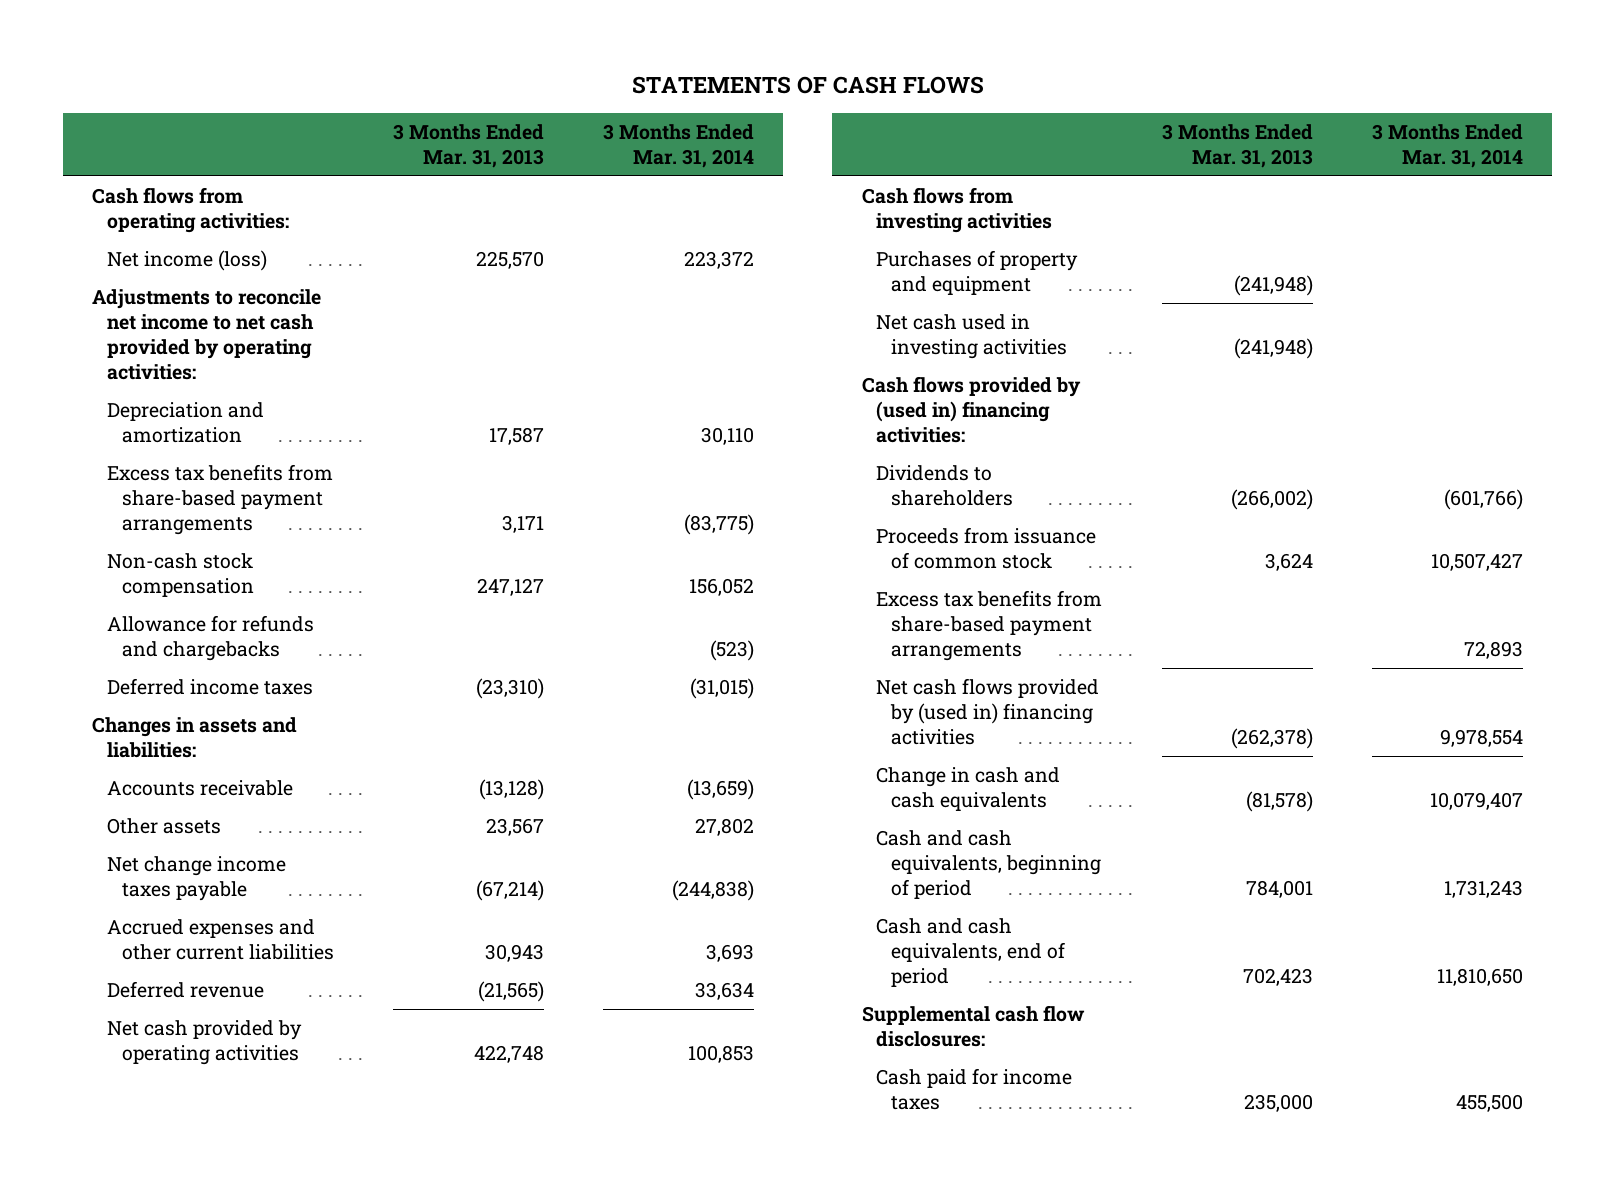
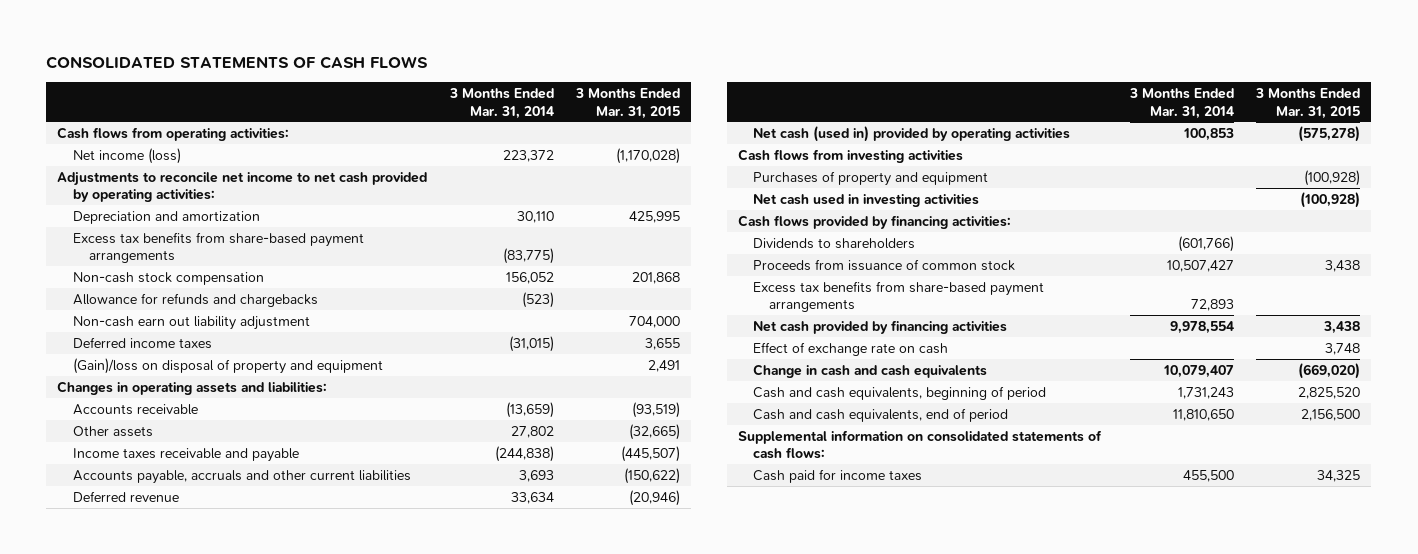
- STATEMENTS OF CASH FLOWS
+ CONSOLIDATED STATEMENTS OF CASH FLOWS
- | 3 Months Ended Mar. 31, 2013 | 3 Months Ended Mar. 31, 2014
+ | 3 Months Ended Mar. 31, 2014 | 3 Months Ended Mar. 31, 2015
+ Non-cash earn out liability adjustment | | 704,000
- Changes in assets and liabilities:
+ (Gain)/loss on disposal of property and equipment | | 2,491
+ Changes in operating assets and liabilities:
- Net change income taxes payable | (67,214) | (244,838)
- Accrued expenses and other current liabilities | 30,943 | 3,693
+ Income taxes receivable and payable | (244,838) | (445,507)
+ Accounts payable, accruals and other current liabilities | 3,693 | (150,622)
- Net cash provided by operating activities | 422,748 | 100,853
+ Net cash (used in) provided by operating activities | 100,853 | (575,278)
- Cash flows provided by (used in) financing activities:
+ Cash flows provided by financing activities:
- Net cash flows provided by (used in) financing activities | (262,378) | 9,978,554
+ Net cash provided by financing activities | 9,978,554 | 3,438
+ Effect of exchange rate on cash | | 3,748
- Supplemental cash flow disclosures:
+ Supplemental information on consolidated statements of cash flows:

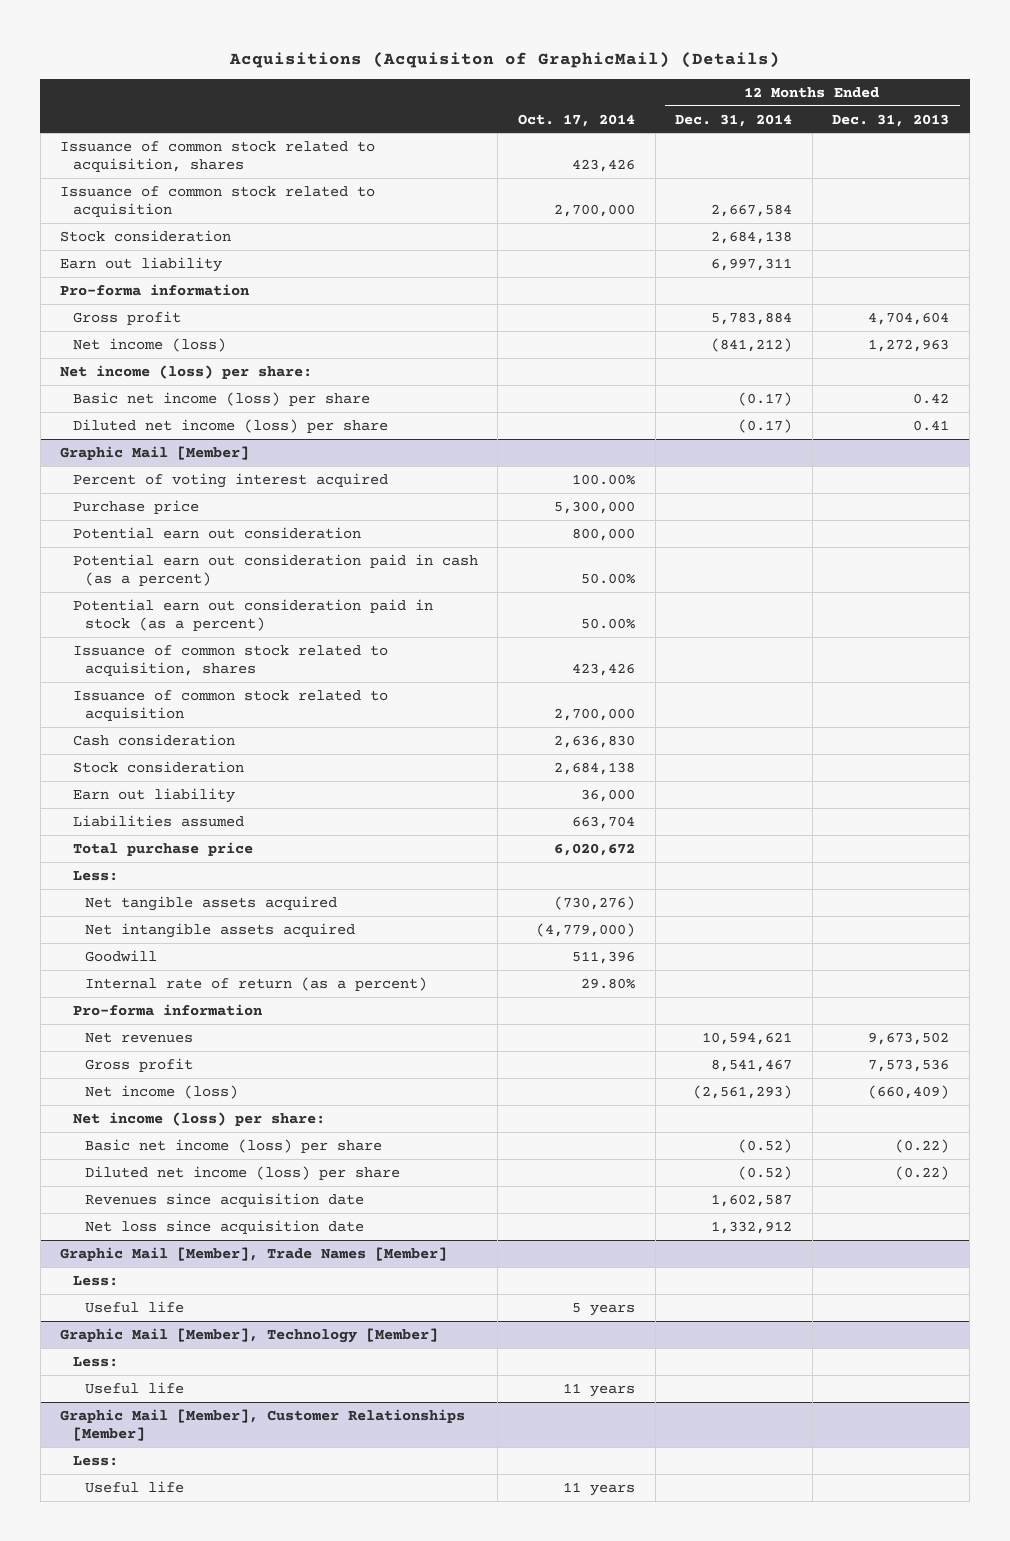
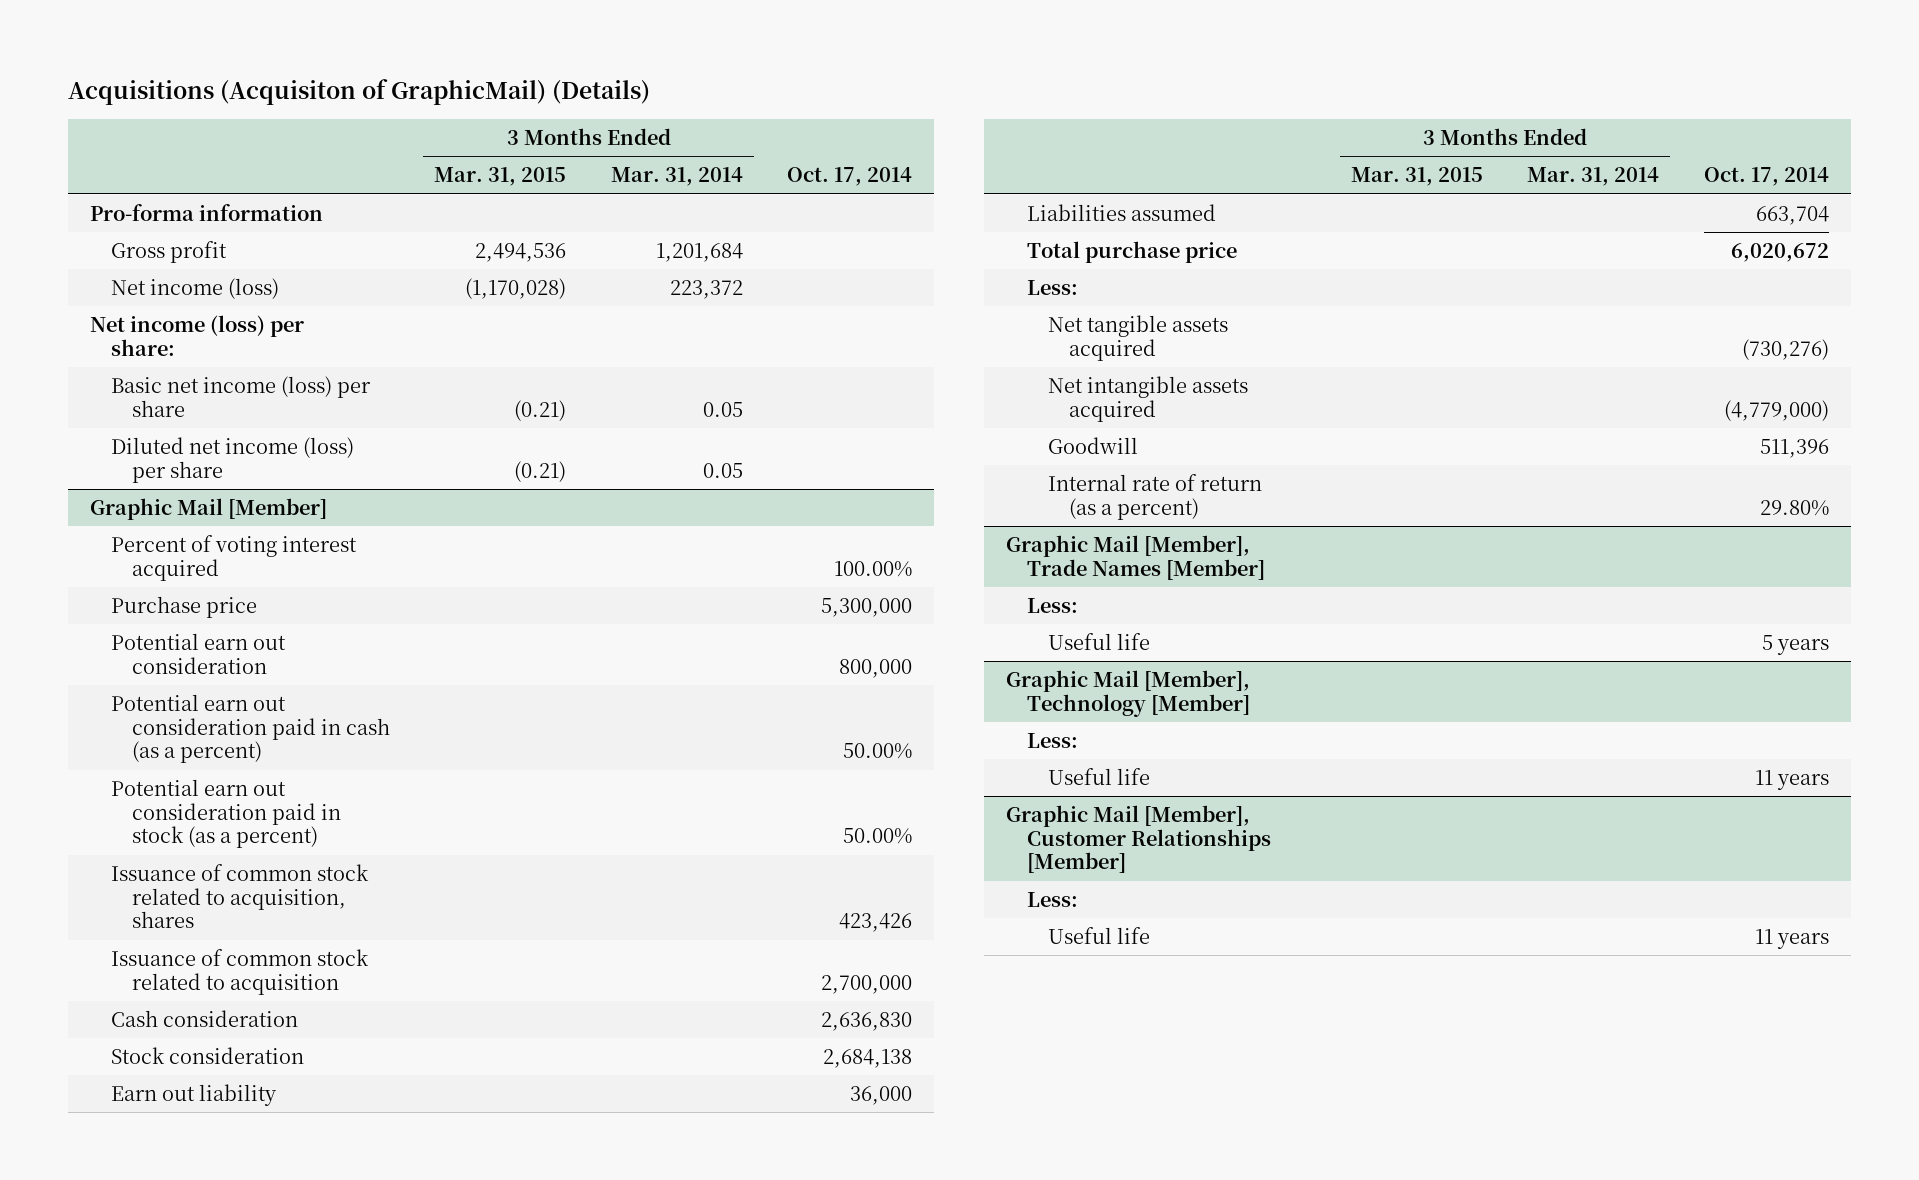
- | Oct. 17, 2014 | 12 Months Ended Dec. 31, 2014 | 12 Months Ended Dec. 31, 2013
+ | 3 Months Ended Mar. 31, 2015 | 3 Months Ended Mar. 31, 2014 | Oct. 17, 2014
- Issuance of common stock related to acquisition, shares | 423,426 | |
- Issuance of common stock related to acquisition | 2,700,000 | 2,667,584 |
- Stock consideration | | 2,684,138 |
- Earn out liability | | 6,997,311 |
@ Graphic Mail [Member]
- Pro-forma information
- Net revenues | | 10,594,621 | 9,673,502
- Gross profit | | 8,541,467 | 7,573,536
- Net income (loss) | | (2,561,293) | (660,409)
- Net income (loss) per share:
- Basic net income (loss) per share | | (0.52) | (0.22)
- Diluted net income (loss) per share | | (0.52) | (0.22)
- Revenues since acquisition date | | 1,602,587 |
- Net loss since acquisition date | | 1,332,912 |

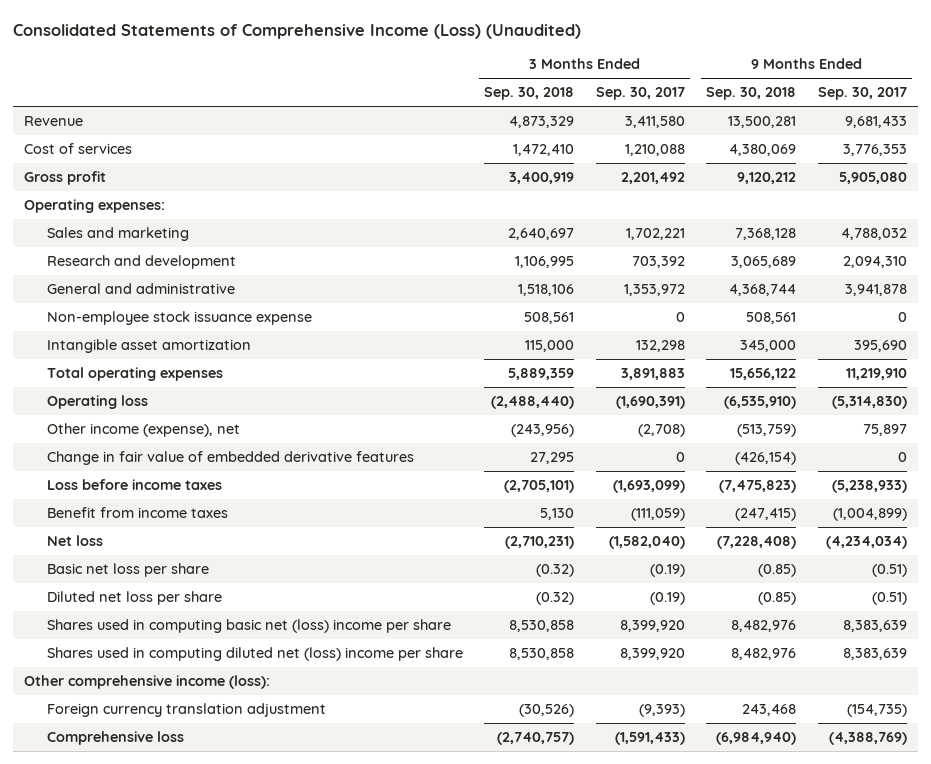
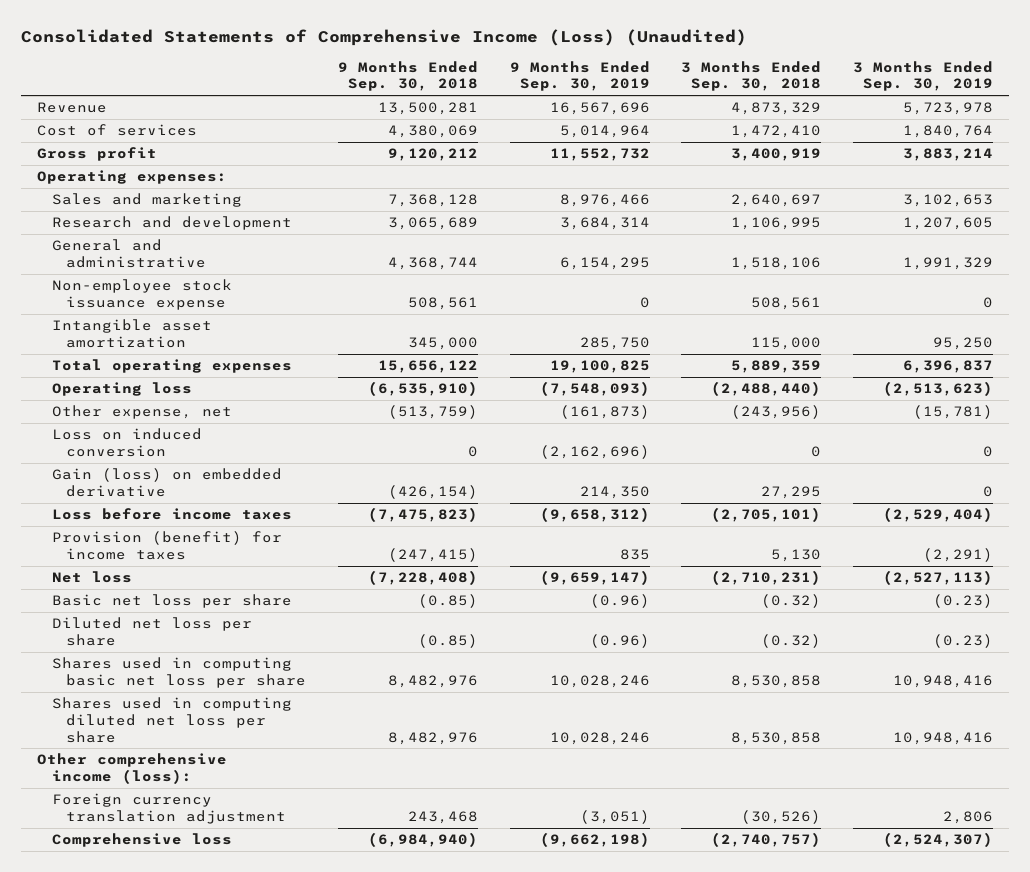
- | 3 Months Ended Sep. 30, 2018 | 3 Months Ended Sep. 30, 2017 | 9 Months Ended Sep. 30, 2018 | 9 Months Ended Sep. 30, 2017
+ | 9 Months Ended Sep. 30, 2018 | 9 Months Ended Sep. 30, 2019 | 3 Months Ended Sep. 30, 2018 | 3 Months Ended Sep. 30, 2019
- Other income (expense), net | (243,956) | (2,708) | (513,759) | 75,897
- Change in fair value of embedded derivative features | 27,295 | 0 | (426,154) | 0
+ Other expense, net | (513,759) | (161,873) | (243,956) | (15,781)
+ Loss on induced conversion | 0 | (2,162,696) | 0 | 0
+ Gain (loss) on embedded derivative | (426,154) | 214,350 | 27,295 | 0
- Benefit from income taxes | 5,130 | (111,059) | (247,415) | (1,004,899)
+ Provision (benefit) for income taxes | (247,415) | 835 | 5,130 | (2,291)
- Shares used in computing basic net (loss) income per share | 8,530,858 | 8,399,920 | 8,482,976 | 8,383,639
- Shares used in computing diluted net (loss) income per share | 8,530,858 | 8,399,920 | 8,482,976 | 8,383,639
+ Shares used in computing basic net loss per share | 8,482,976 | 10,028,246 | 8,530,858 | 10,948,416
+ Shares used in computing diluted net loss per share | 8,482,976 | 10,028,246 | 8,530,858 | 10,948,416

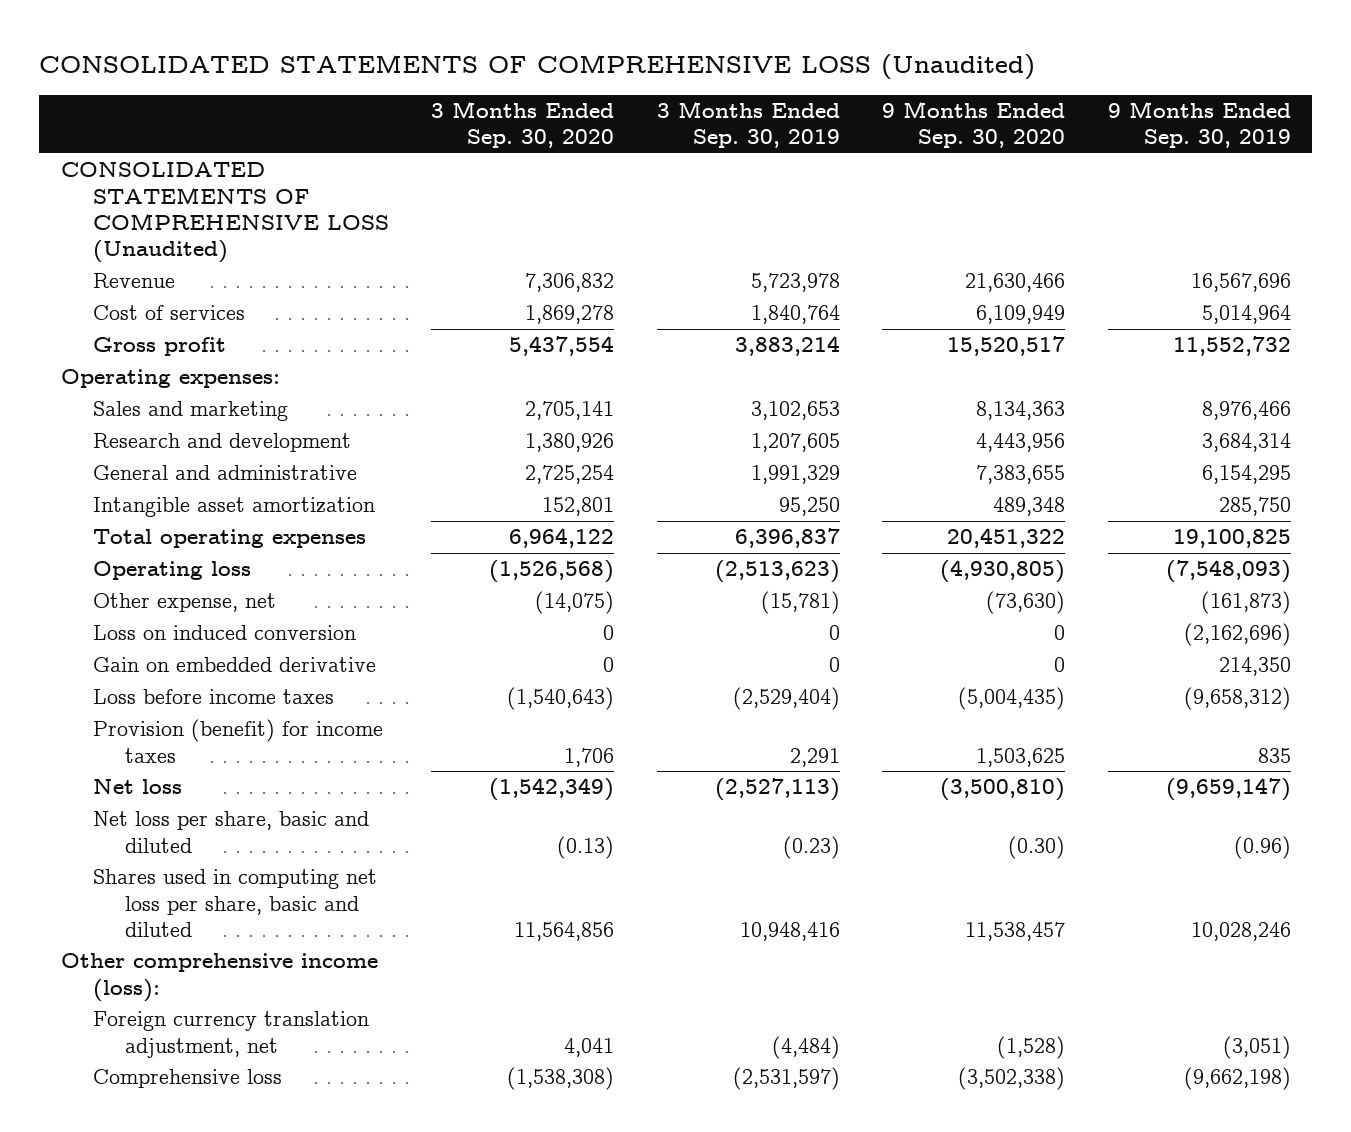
- Consolidated Statements of Comprehensive Income (Loss) (Unaudited)
+ CONSOLIDATED STATEMENTS OF COMPREHENSIVE LOSS (Unaudited)
- | 9 Months Ended Sep. 30, 2018 | 9 Months Ended Sep. 30, 2019 | 3 Months Ended Sep. 30, 2018 | 3 Months Ended Sep. 30, 2019
+ | 3 Months Ended Sep. 30, 2020 | 3 Months Ended Sep. 30, 2019 | 9 Months Ended Sep. 30, 2020 | 9 Months Ended Sep. 30, 2019
+ CONSOLIDATED STATEMENTS OF COMPREHENSIVE LOSS (Unaudited)
- Non-employee stock issuance expense | 508,561 | 0 | 508,561 | 0
- Gain (loss) on embedded derivative | (426,154) | 214,350 | 27,295 | 0
+ Gain on embedded derivative | 0 | 0 | 0 | 214,350
- Provision (benefit) for income taxes | (247,415) | 835 | 5,130 | (2,291)
+ Provision (benefit) for income taxes | 1,706 | 2,291 | 1,503,625 | 835
- Basic net loss per share | (0.85) | (0.96) | (0.32) | (0.23)
- Diluted net loss per share | (0.85) | (0.96) | (0.32) | (0.23)
- Shares used in computing basic net loss per share | 8,482,976 | 10,028,246 | 8,530,858 | 10,948,416
- Shares used in computing diluted net loss per share | 8,482,976 | 10,028,246 | 8,530,858 | 10,948,416
+ Net loss per share, basic and diluted | (0.13) | (0.23) | (0.30) | (0.96)
+ Shares used in computing net loss per share, basic and diluted | 11,564,856 | 10,948,416 | 11,538,457 | 10,028,246
- Foreign currency translation adjustment | 243,468 | (3,051) | (30,526) | 2,806
- Comprehensive loss | (6,984,940) | (9,662,198) | (2,740,757) | (2,524,307)
+ Foreign currency translation adjustment, net | 4,041 | (4,484) | (1,528) | (3,051)
+ Comprehensive loss | (1,538,308) | (2,531,597) | (3,502,338) | (9,662,198)

